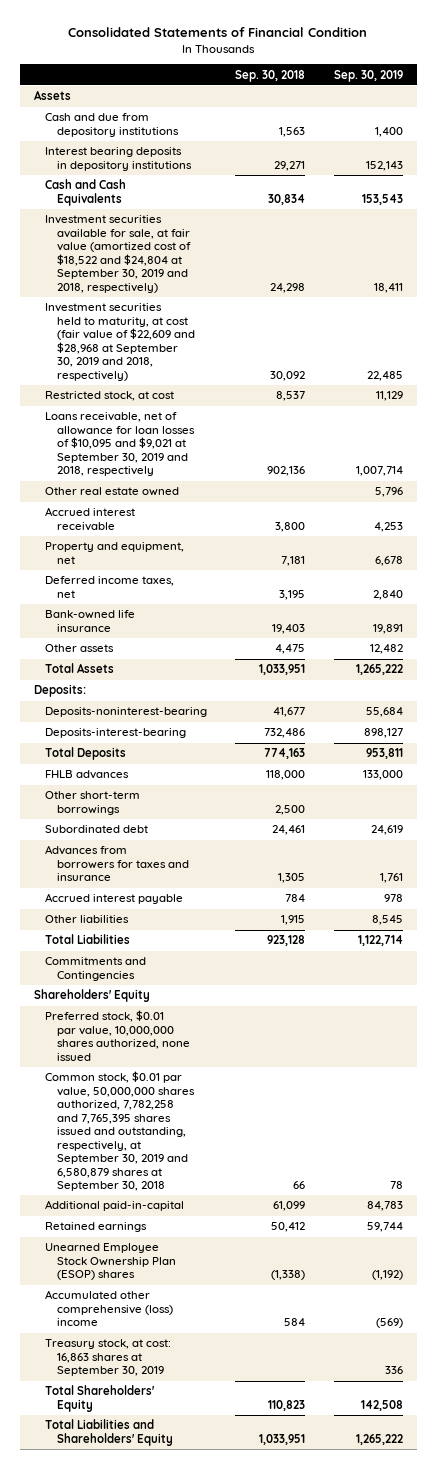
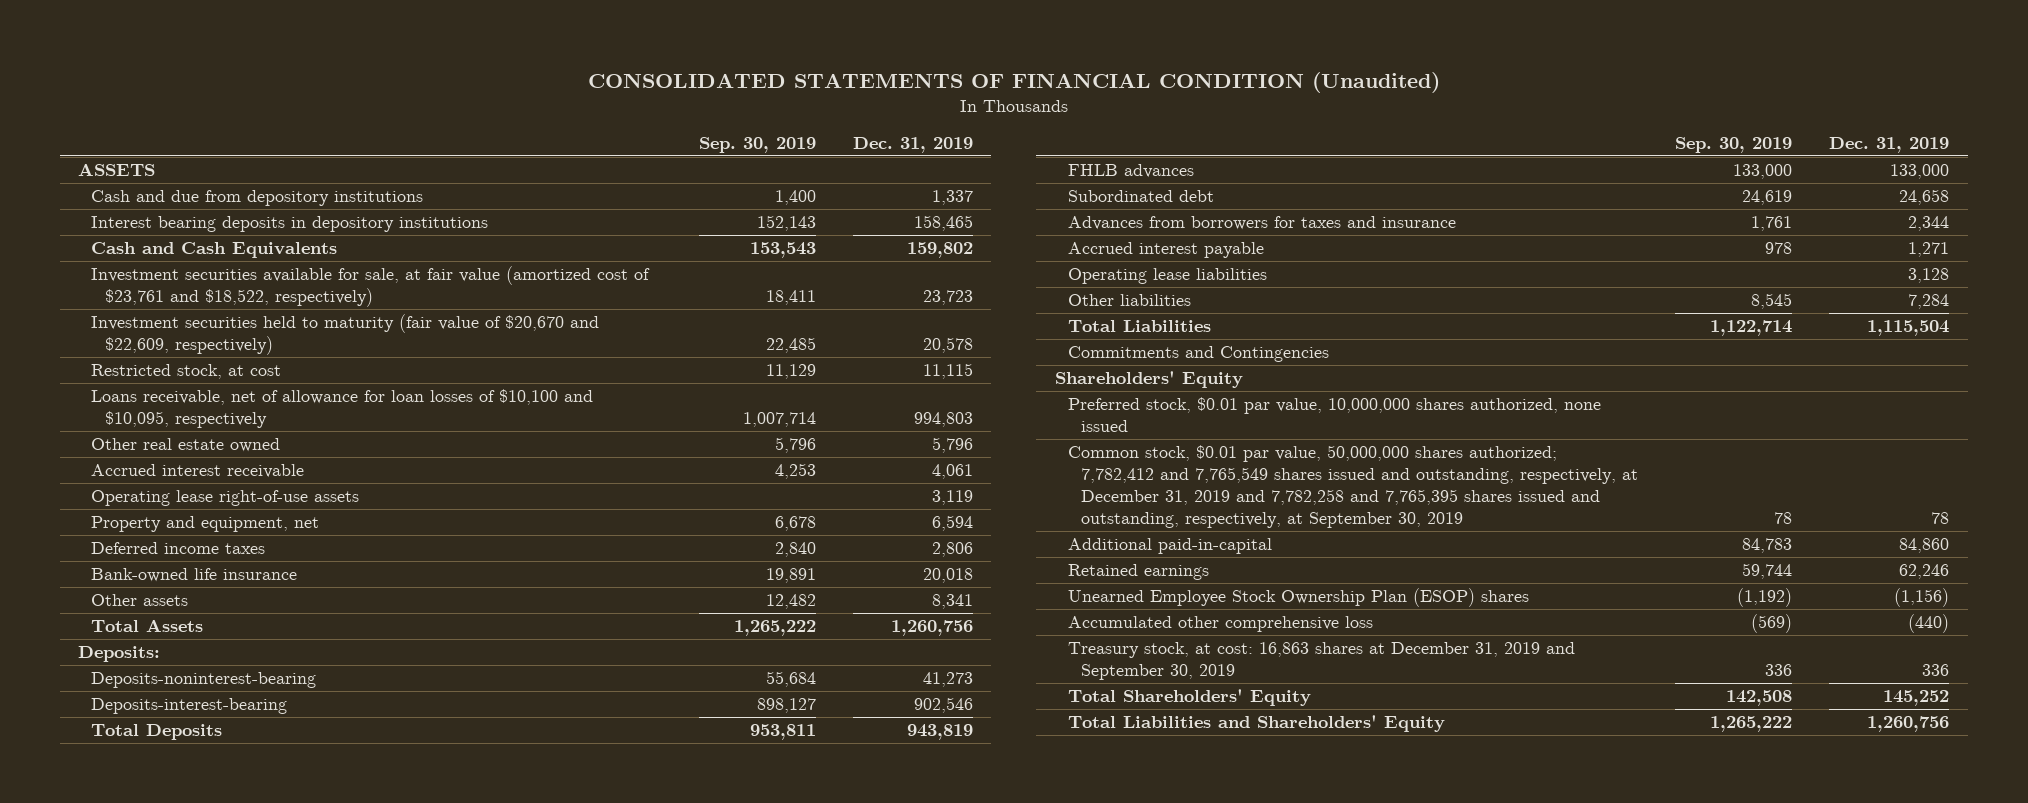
- Consolidated Statements of Financial Condition
+ CONSOLIDATED STATEMENTS OF FINANCIAL CONDITION (Unaudited)
- | Sep. 30, 2018 | Sep. 30, 2019
+ | Sep. 30, 2019 | Dec. 31, 2019
- Assets
+ ASSETS
- Investment securities available for sale, at fair value (amortized cost of $18,522 and $24,804 at September 30, 2019 and 2018, respectively) | 24,298 | 18,411
- Investment securities held to maturity, at cost (fair value of $22,609 and $28,968 at September 30, 2019 and 2018, respectively) | 30,092 | 22,485
+ Investment securities available for sale, at fair value (amortized cost of $23,761 and $18,522, respectively) | 18,411 | 23,723
+ Investment securities held to maturity (fair value of $20,670 and $22,609, respectively) | 22,485 | 20,578
- Loans receivable, net of allowance for loan losses of $10,095 and $9,021 at September 30, 2019 and 2018, respectively | 902,136 | 1,007,714
+ Loans receivable, net of allowance for loan losses of $10,100 and $10,095, respectively | 1,007,714 | 994,803
+ Operating lease right-of-use assets | | 3,119
- Deferred income taxes, net | 3,195 | 2,840
+ Deferred income taxes | 2,840 | 2,806
- Other short-term borrowings | 2,500 |
+ Operating lease liabilities | | 3,128
- Common stock, $0.01 par value, 50,000,000 shares authorized, 7,782,258 and 7,765,395 shares issued and outstanding, respectively, at September 30, 2019 and 6,580,879 shares at September 30, 2018 | 66 | 78
+ Common stock, $0.01 par value, 50,000,000 shares authorized; 7,782,412 and 7,765,549 shares issued and outstanding, respectively, at December 31, 2019 and 7,782,258 and 7,765,395 shares issued and outstanding, respectively, at September 30, 2019 | 78 | 78
- Accumulated other comprehensive (loss) income | 584 | (569)
- Treasury stock, at cost: 16,863 shares at September 30, 2019 | | 336
+ Accumulated other comprehensive loss | (569) | (440)
+ Treasury stock, at cost: 16,863 shares at December 31, 2019 and September 30, 2019 | 336 | 336

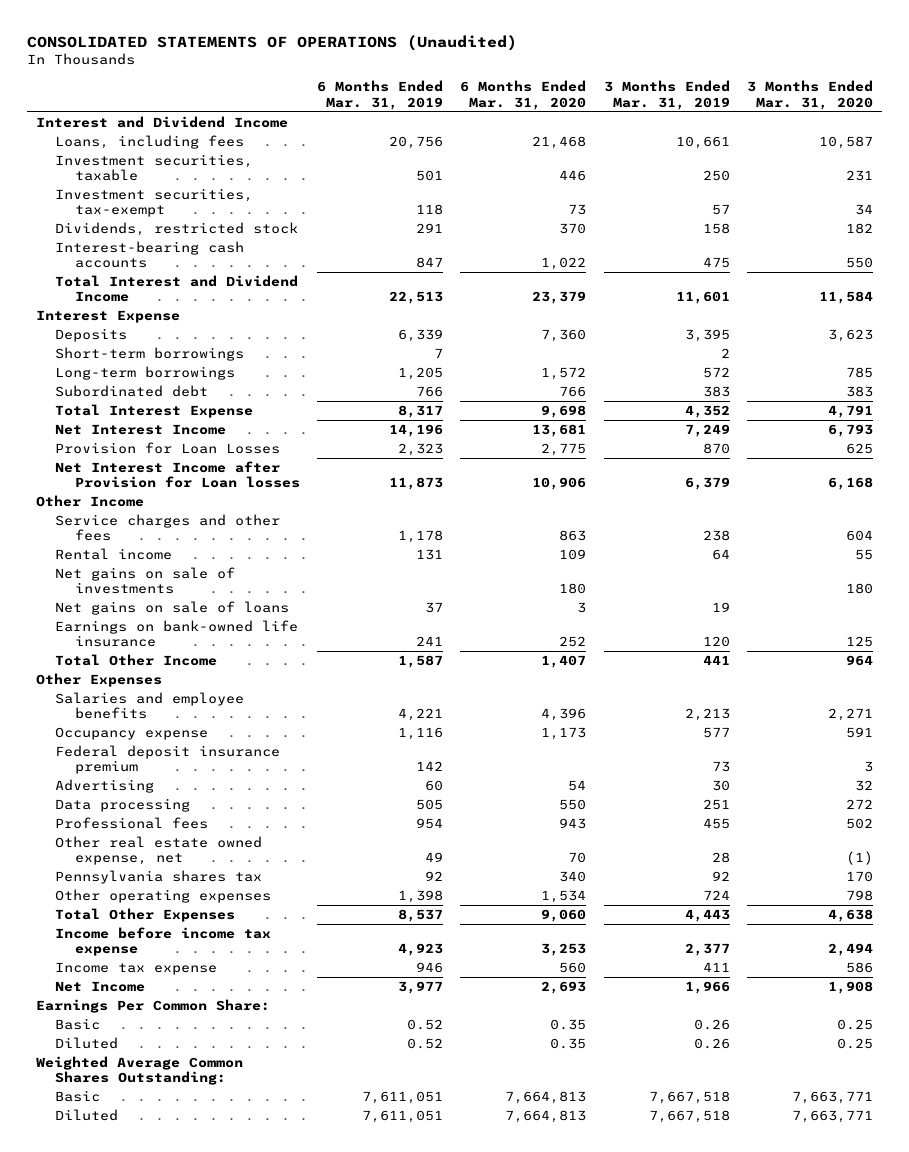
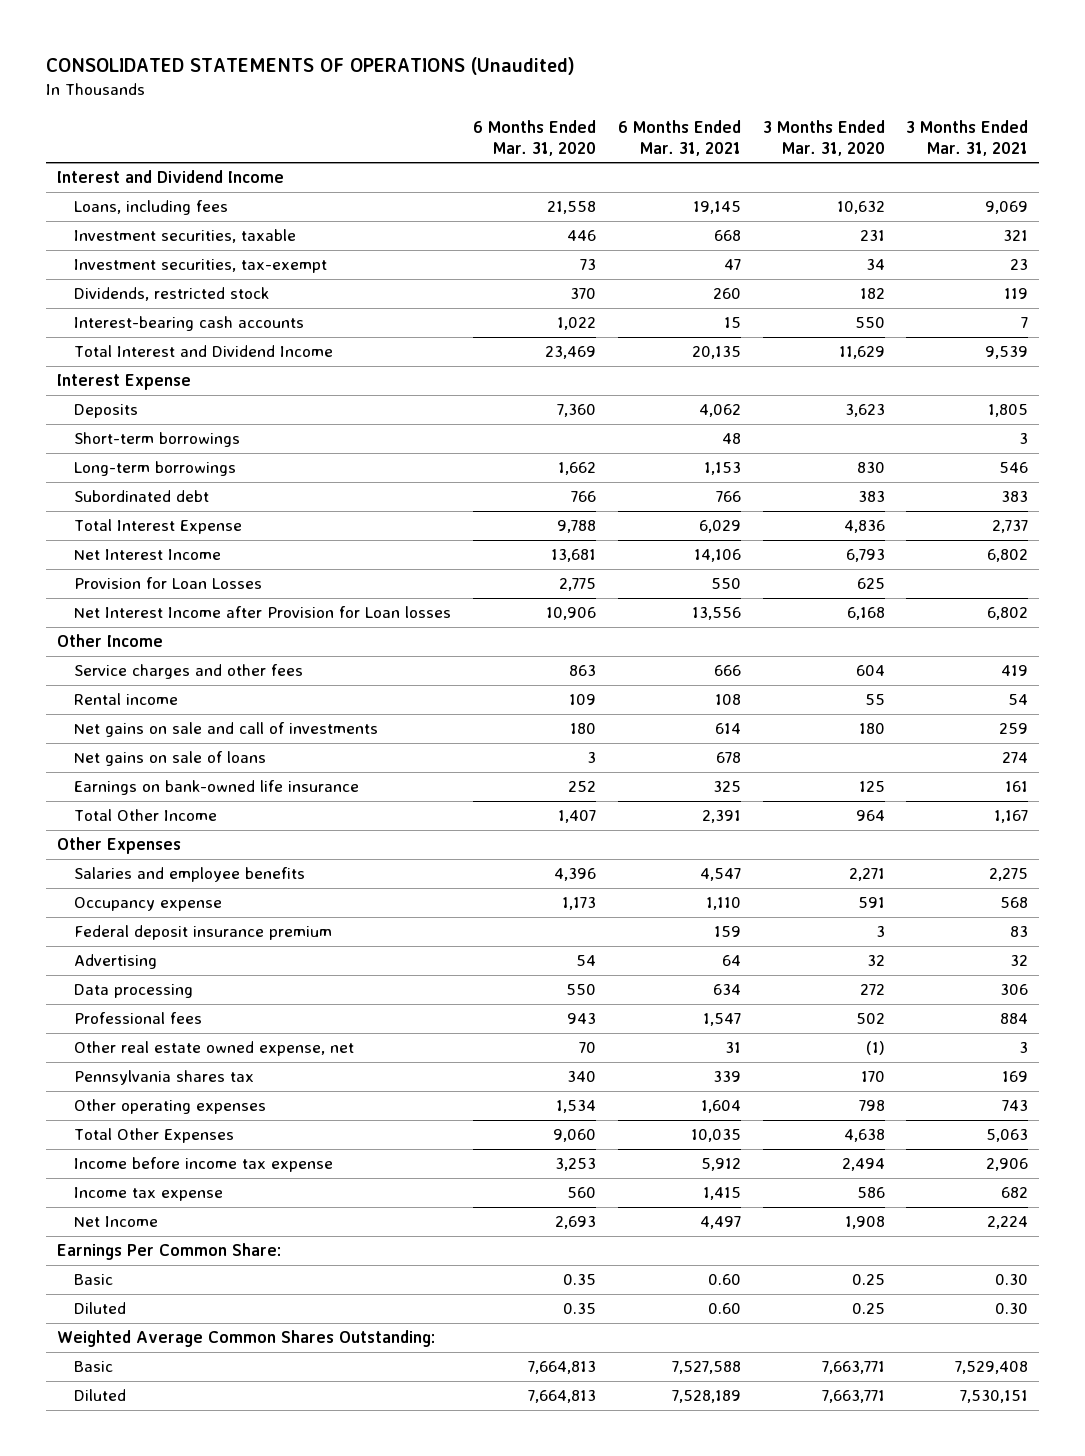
- | 6 Months Ended Mar. 31, 2019 | 6 Months Ended Mar. 31, 2020 | 3 Months Ended Mar. 31, 2019 | 3 Months Ended Mar. 31, 2020
+ | 6 Months Ended Mar. 31, 2020 | 6 Months Ended Mar. 31, 2021 | 3 Months Ended Mar. 31, 2020 | 3 Months Ended Mar. 31, 2021
- Loans, including fees | 20,756 | 21,468 | 10,661 | 10,587
+ Loans, including fees | 21,558 | 19,145 | 10,632 | 9,069
- Total Interest and Dividend Income | 22,513 | 23,379 | 11,601 | 11,584
+ Total Interest and Dividend Income | 23,469 | 20,135 | 11,629 | 9,539
- Long-term borrowings | 1,205 | 1,572 | 572 | 785
+ Long-term borrowings | 1,662 | 1,153 | 830 | 546
- Total Interest Expense | 8,317 | 9,698 | 4,352 | 4,791
+ Total Interest Expense | 9,788 | 6,029 | 4,836 | 2,737
- Net gains on sale of investments | | 180 | | 180
+ Net gains on sale and call of investments | 180 | 614 | 180 | 259

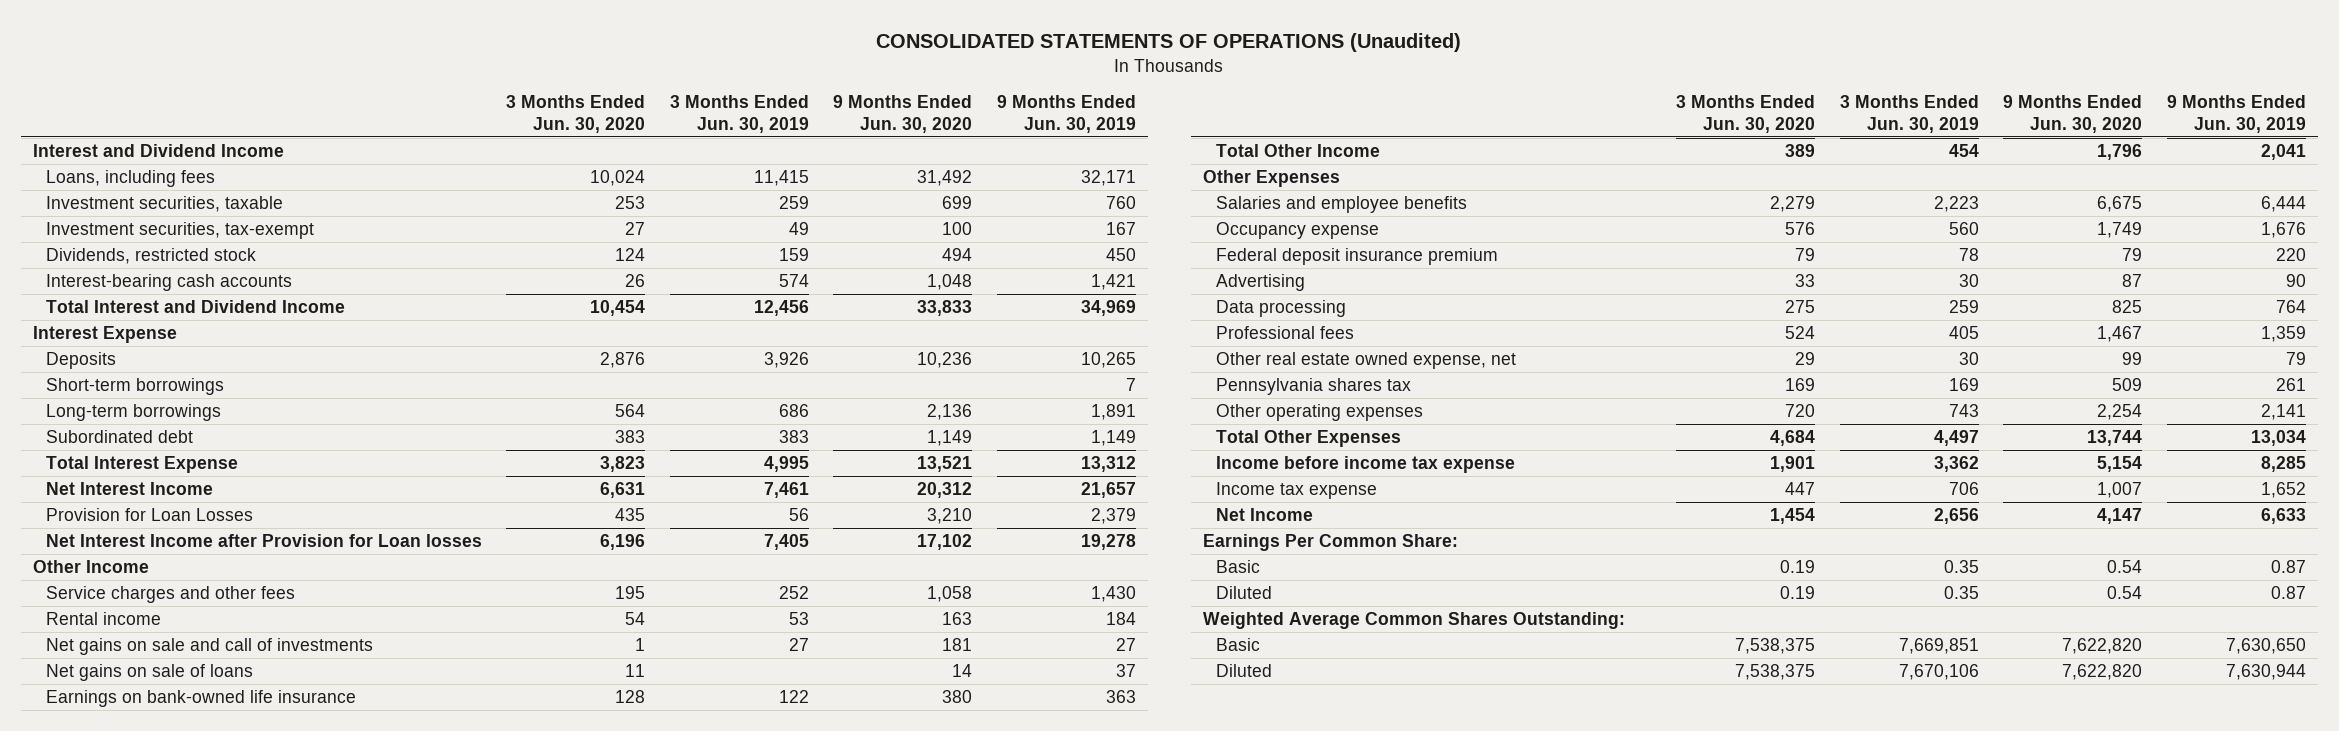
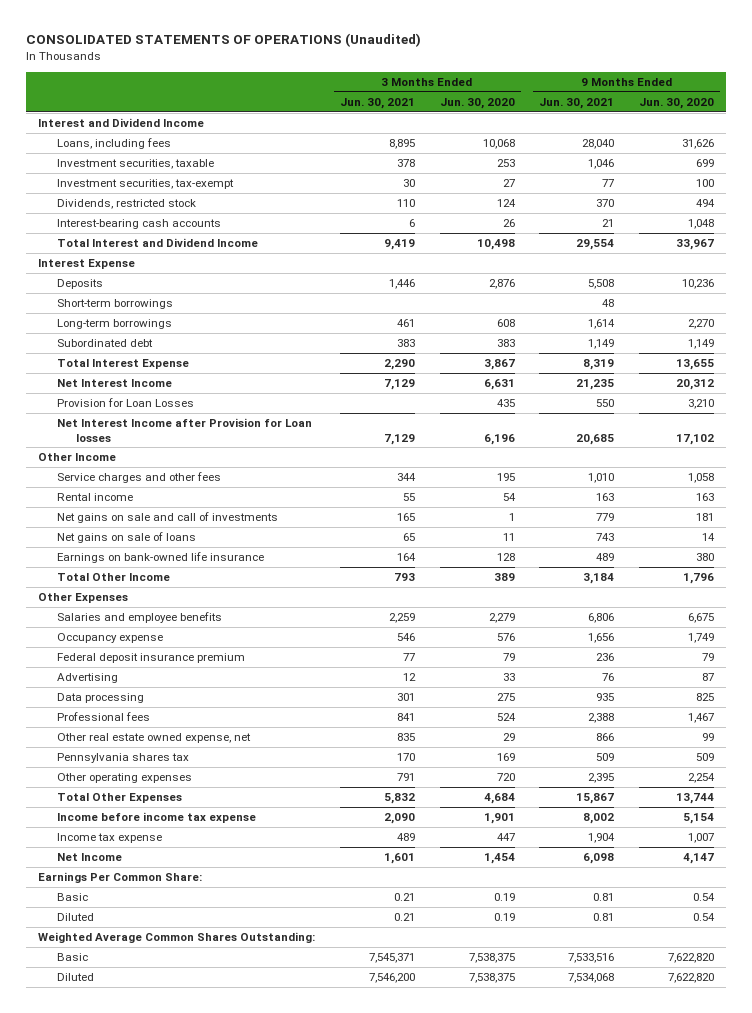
- | 3 Months Ended Jun. 30, 2020 | 3 Months Ended Jun. 30, 2019 | 9 Months Ended Jun. 30, 2020 | 9 Months Ended Jun. 30, 2019
+ | 3 Months Ended Jun. 30, 2021 | 3 Months Ended Jun. 30, 2020 | 9 Months Ended Jun. 30, 2021 | 9 Months Ended Jun. 30, 2020
- Loans, including fees | 10,024 | 11,415 | 31,492 | 32,171
+ Loans, including fees | 8,895 | 10,068 | 28,040 | 31,626
- Total Interest and Dividend Income | 10,454 | 12,456 | 33,833 | 34,969
+ Total Interest and Dividend Income | 9,419 | 10,498 | 29,554 | 33,967
- Long-term borrowings | 564 | 686 | 2,136 | 1,891
+ Long-term borrowings | 461 | 608 | 1,614 | 2,270
- Total Interest Expense | 3,823 | 4,995 | 13,521 | 13,312
+ Total Interest Expense | 2,290 | 3,867 | 8,319 | 13,655

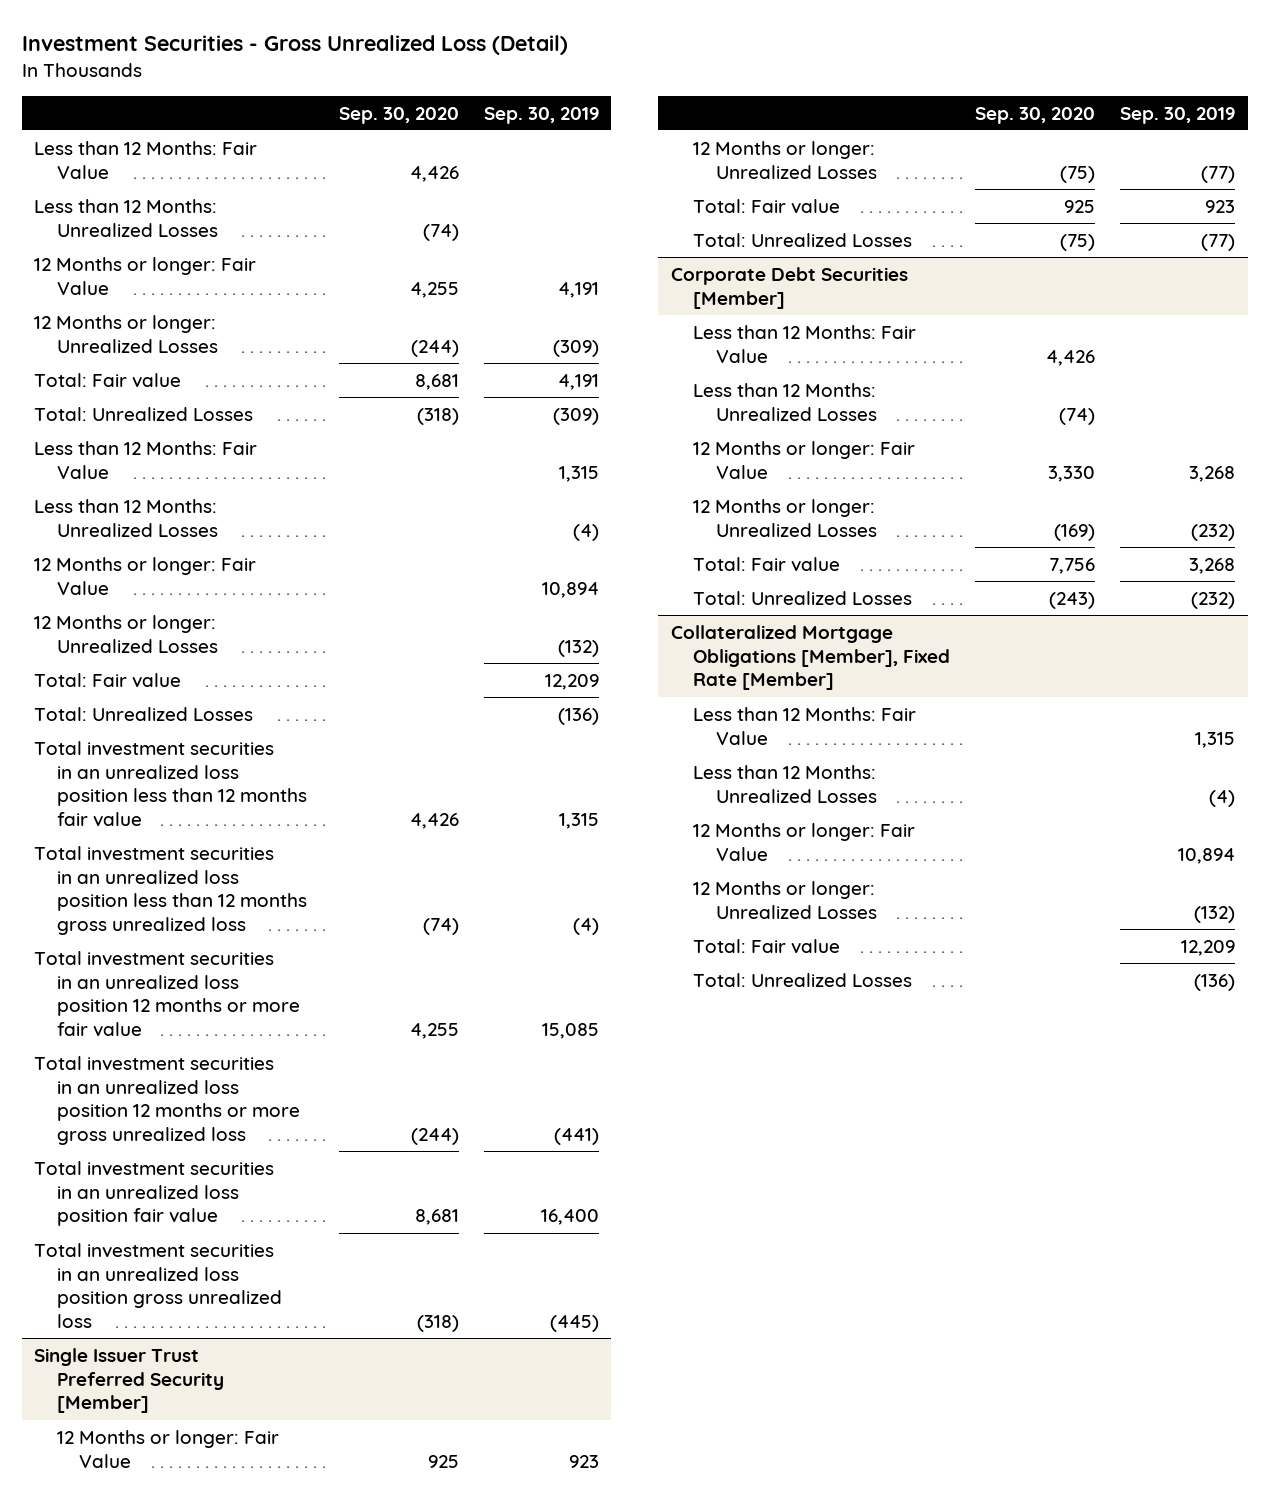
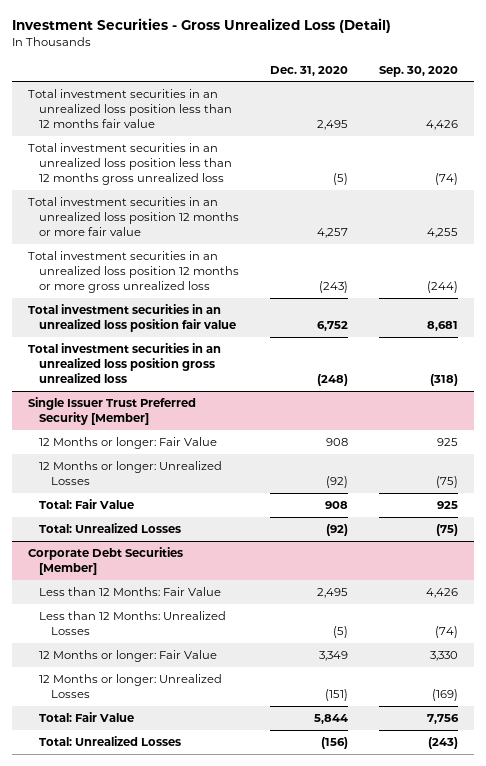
- | Sep. 30, 2020 | Sep. 30, 2019
+ | Dec. 31, 2020 | Sep. 30, 2020
- Less than 12 Months: Fair Value | 4,426 |
- Less than 12 Months: Unrealized Losses | (74) |
- 12 Months or longer: Fair Value | 4,255 | 4,191
- 12 Months or longer: Unrealized Losses | (244) | (309)
- Total: Fair value | 8,681 | 4,191
- Total: Unrealized Losses | (318) | (309)
- Less than 12 Months: Fair Value | | 1,315
- Less than 12 Months: Unrealized Losses | | (4)
- 12 Months or longer: Fair Value | | 10,894
- 12 Months or longer: Unrealized Losses | | (132)
- Total: Fair value | | 12,209
- Total: Unrealized Losses | | (136)
@ Single Issuer Trust Preferred Security [Member]
- Total: Fair value | 925 | 923
+ Total: Fair Value | 908 | 925
@ Corporate Debt Securities [Member]
- Total: Fair value | 7,756 | 3,268
+ Total: Fair Value | 5,844 | 7,756
- Collateralized Mortgage Obligations [Member], Fixed Rate [Member]
- Less than 12 Months: Fair Value | | 1,315
- Less than 12 Months: Unrealized Losses | | (4)
- 12 Months or longer: Fair Value | | 10,894
- 12 Months or longer: Unrealized Losses | | (132)
- Total: Fair value | | 12,209
- Total: Unrealized Losses | | (136)

